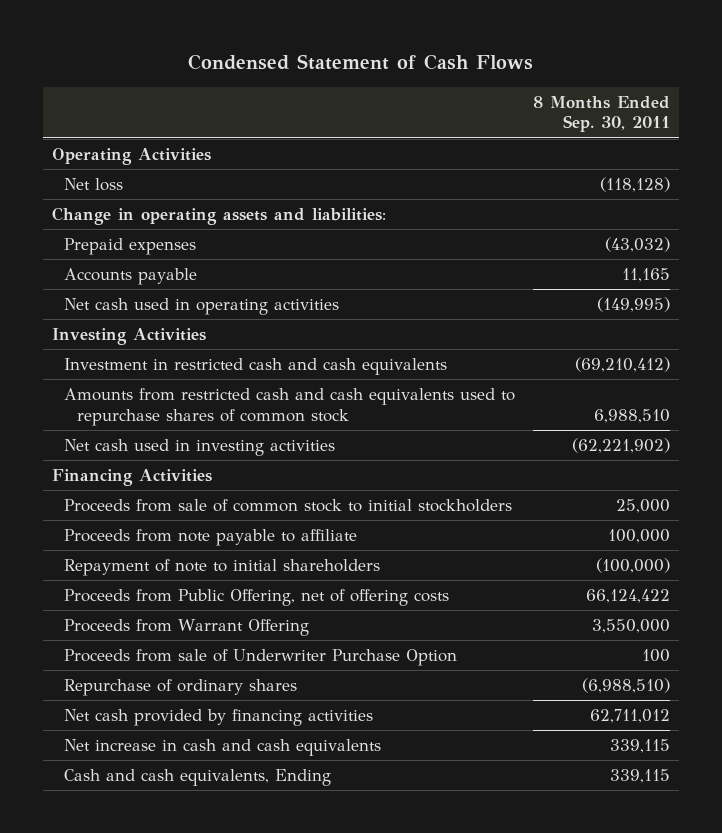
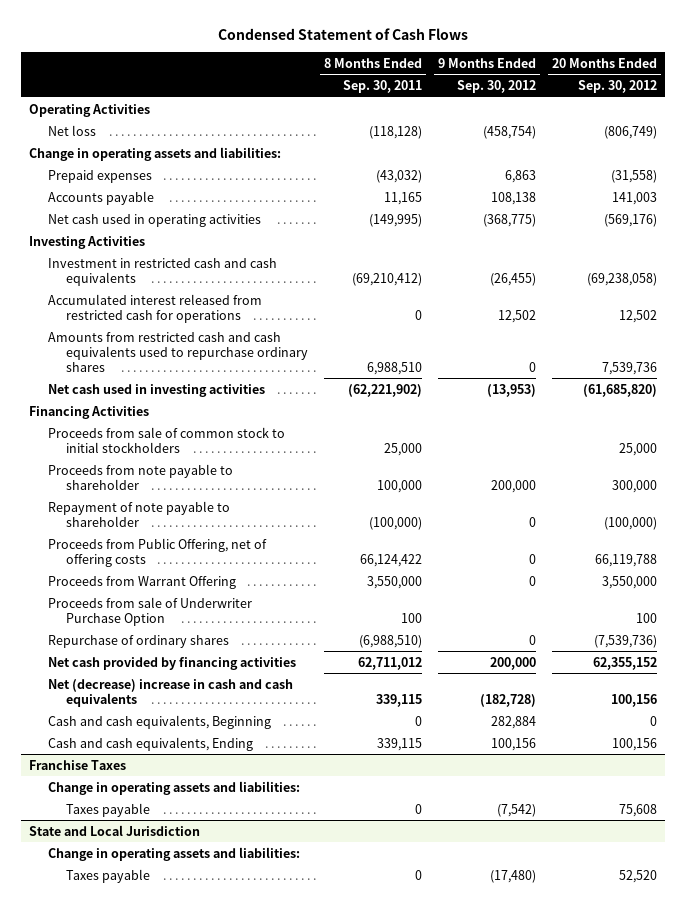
- | 8 Months Ended Sep. 30, 2011
+ | 8 Months Ended Sep. 30, 2011 | 9 Months Ended Sep. 30, 2012 | 20 Months Ended Sep. 30, 2012
- Amounts from restricted cash and cash equivalents used to repurchase shares of common stock | 6,988,510
+ Accumulated interest released from restricted cash for operations | 0 | 12,502 | 12,502
+ Amounts from restricted cash and cash equivalents used to repurchase ordinary shares | 6,988,510 | 0 | 7,539,736
- Proceeds from note payable to affiliate | 100,000
- Repayment of note to initial shareholders | (100,000)
+ Proceeds from note payable to shareholder | 100,000 | 200,000 | 300,000
+ Repayment of note payable to shareholder | (100,000) | 0 | (100,000)
- Net increase in cash and cash equivalents | 339,115
+ Net (decrease) increase in cash and cash equivalents | 339,115 | (182,728) | 100,156
+ Cash and cash equivalents, Beginning | 0 | 282,884 | 0
+ Franchise Taxes
+ Change in operating assets and liabilities:
+ Taxes payable | 0 | (7,542) | 75,608
+ State and Local Jurisdiction
+ Change in operating assets and liabilities:
+ Taxes payable | 0 | (17,480) | 52,520

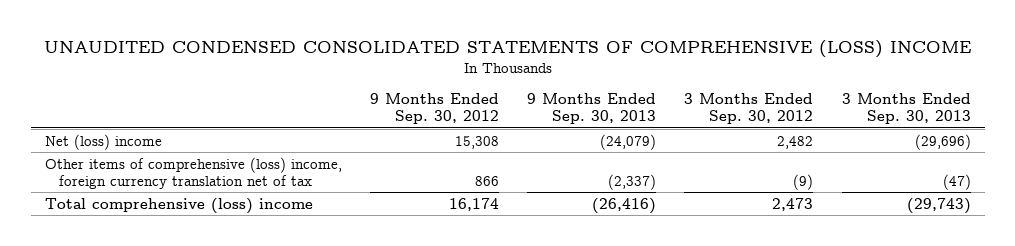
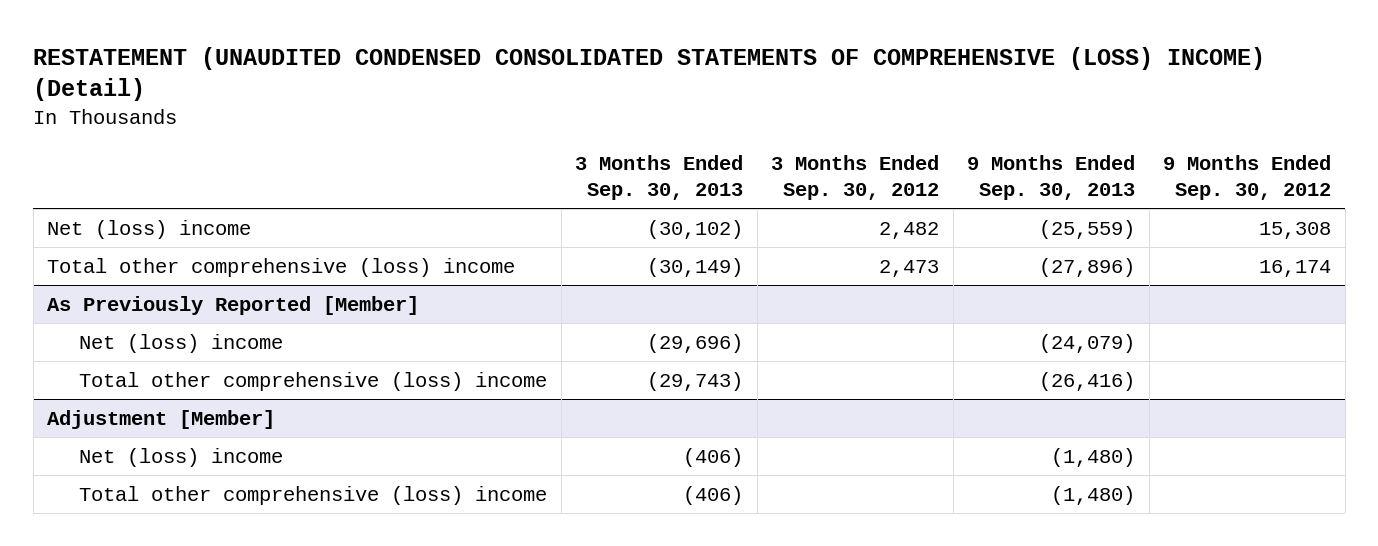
- UNAUDITED CONDENSED CONSOLIDATED STATEMENTS OF COMPREHENSIVE (LOSS) INCOME
+ RESTATEMENT (UNAUDITED CONDENSED CONSOLIDATED STATEMENTS OF COMPREHENSIVE (LOSS) INCOME) (Detail)
- | 9 Months Ended Sep. 30, 2012 | 9 Months Ended Sep. 30, 2013 | 3 Months Ended Sep. 30, 2012 | 3 Months Ended Sep. 30, 2013
+ | 3 Months Ended Sep. 30, 2013 | 3 Months Ended Sep. 30, 2012 | 9 Months Ended Sep. 30, 2013 | 9 Months Ended Sep. 30, 2012
- Net (loss) income | 15,308 | (24,079) | 2,482 | (29,696)
- Other items of comprehensive (loss) income, foreign currency translation net of tax | 866 | (2,337) | (9) | (47)
- Total comprehensive (loss) income | 16,174 | (26,416) | 2,473 | (29,743)
+ Net (loss) income | (30,102) | 2,482 | (25,559) | 15,308
+ Total other comprehensive (loss) income | (30,149) | 2,473 | (27,896) | 16,174
+ As Previously Reported [Member]
+ Net (loss) income | (29,696) | | (24,079) |
+ Total other comprehensive (loss) income | (29,743) | | (26,416) |
+ Adjustment [Member]
+ Net (loss) income | (406) | | (1,480) |
+ Total other comprehensive (loss) income | (406) | | (1,480) |

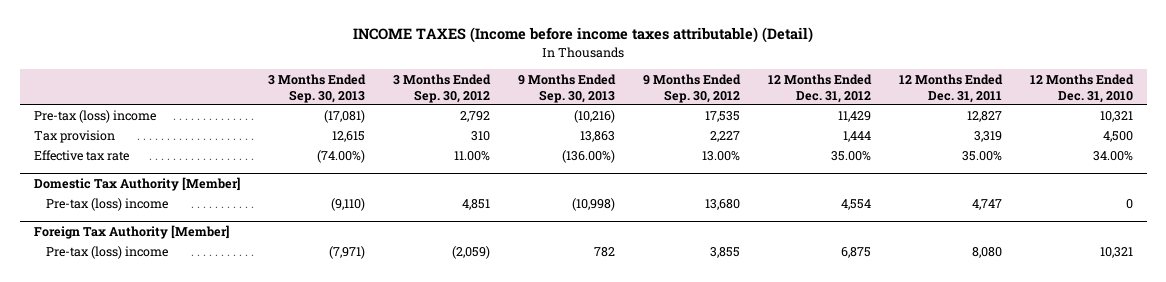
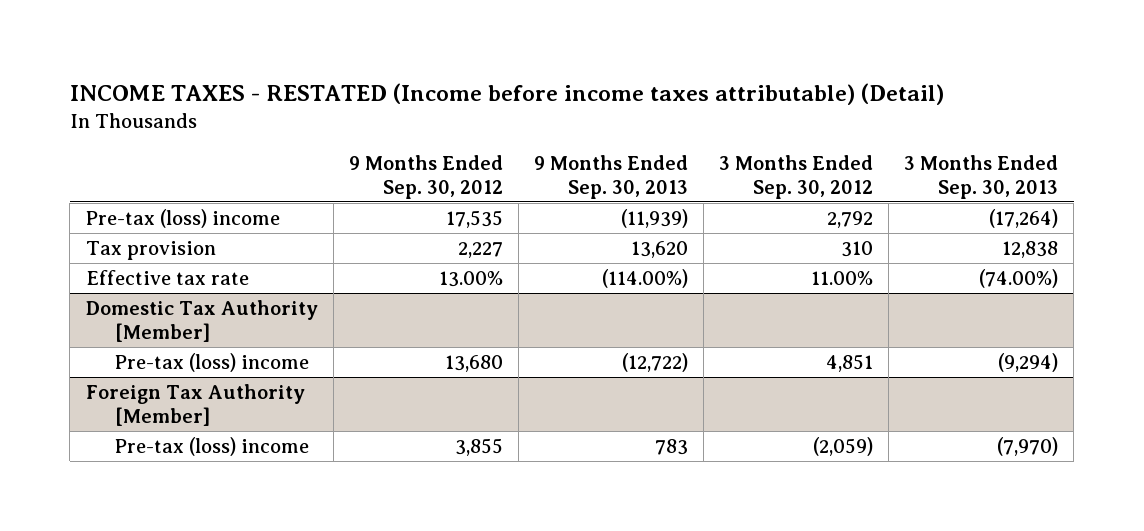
- INCOME TAXES (Income before income taxes attributable) (Detail)
+ INCOME TAXES - RESTATED (Income before income taxes attributable) (Detail)
- | 3 Months Ended Sep. 30, 2013 | 3 Months Ended Sep. 30, 2012 | 9 Months Ended Sep. 30, 2013 | 9 Months Ended Sep. 30, 2012 | 12 Months Ended Dec. 31, 2012 | 12 Months Ended Dec. 31, 2011 | 12 Months Ended Dec. 31, 2010
+ | 9 Months Ended Sep. 30, 2012 | 9 Months Ended Sep. 30, 2013 | 3 Months Ended Sep. 30, 2012 | 3 Months Ended Sep. 30, 2013
- Pre-tax (loss) income | (17,081) | 2,792 | (10,216) | 17,535 | 11,429 | 12,827 | 10,321
- Tax provision | 12,615 | 310 | 13,863 | 2,227 | 1,444 | 3,319 | 4,500
- Effective tax rate | (74.00%) | 11.00% | (136.00%) | 13.00% | 35.00% | 35.00% | 34.00%
+ Pre-tax (loss) income | 17,535 | (11,939) | 2,792 | (17,264)
+ Tax provision | 2,227 | 13,620 | 310 | 12,838
+ Effective tax rate | 13.00% | (114.00%) | 11.00% | (74.00%)
@ Domestic Tax Authority [Member]
- Pre-tax (loss) income | (9,110) | 4,851 | (10,998) | 13,680 | 4,554 | 4,747 | 0
+ Pre-tax (loss) income | 13,680 | (12,722) | 4,851 | (9,294)
@ Foreign Tax Authority [Member]
- Pre-tax (loss) income | (7,971) | (2,059) | 782 | 3,855 | 6,875 | 8,080 | 10,321
+ Pre-tax (loss) income | 3,855 | 783 | (2,059) | (7,970)

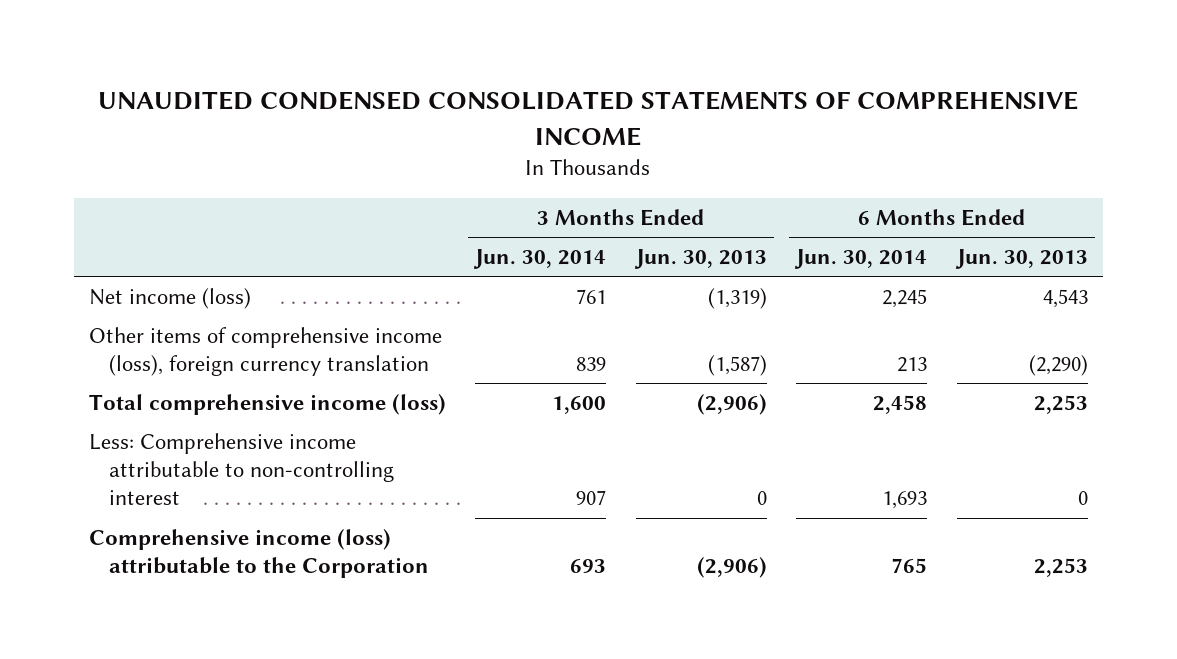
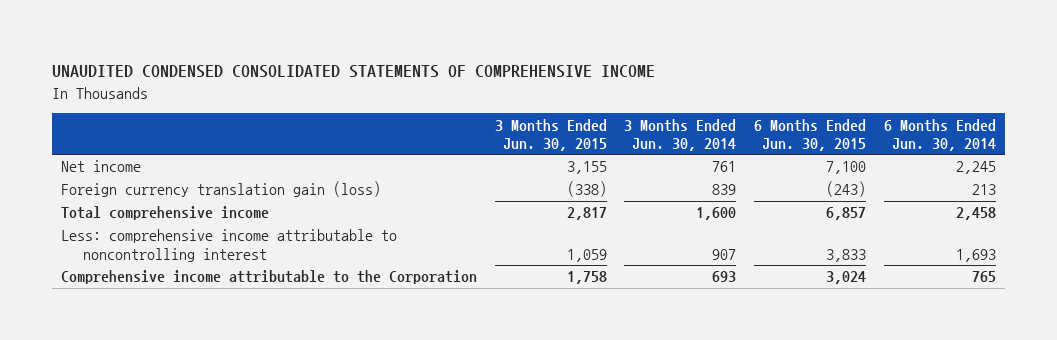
- | 3 Months Ended Jun. 30, 2014 | 3 Months Ended Jun. 30, 2013 | 6 Months Ended Jun. 30, 2014 | 6 Months Ended Jun. 30, 2013
+ | 3 Months Ended Jun. 30, 2015 | 3 Months Ended Jun. 30, 2014 | 6 Months Ended Jun. 30, 2015 | 6 Months Ended Jun. 30, 2014
- Net income (loss) | 761 | (1,319) | 2,245 | 4,543
- Other items of comprehensive income (loss), foreign currency translation | 839 | (1,587) | 213 | (2,290)
- Total comprehensive income (loss) | 1,600 | (2,906) | 2,458 | 2,253
- Less: Comprehensive income attributable to non-controlling interest | 907 | 0 | 1,693 | 0
- Comprehensive income (loss) attributable to the Corporation | 693 | (2,906) | 765 | 2,253
+ Net income | 3,155 | 761 | 7,100 | 2,245
+ Foreign currency translation gain (loss) | (338) | 839 | (243) | 213
+ Total comprehensive income | 2,817 | 1,600 | 6,857 | 2,458
+ Less: comprehensive income attributable to noncontrolling interest | 1,059 | 907 | 3,833 | 1,693
+ Comprehensive income attributable to the Corporation | 1,758 | 693 | 3,024 | 765

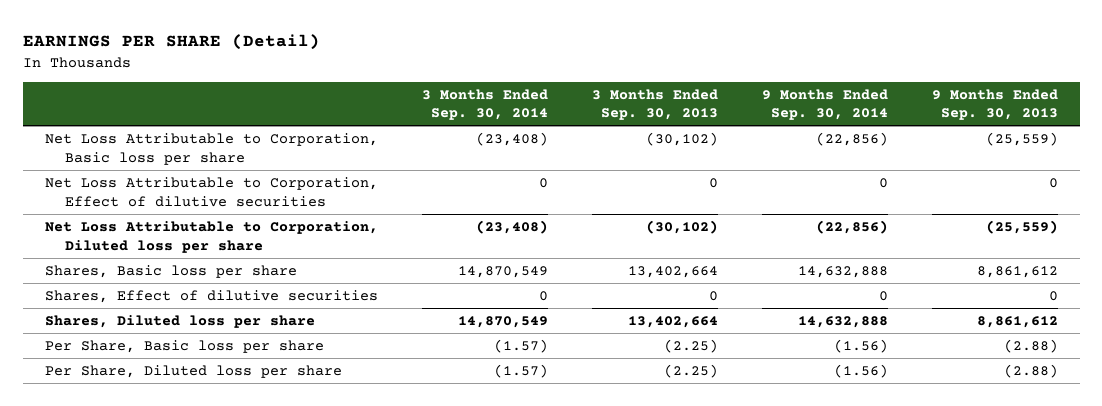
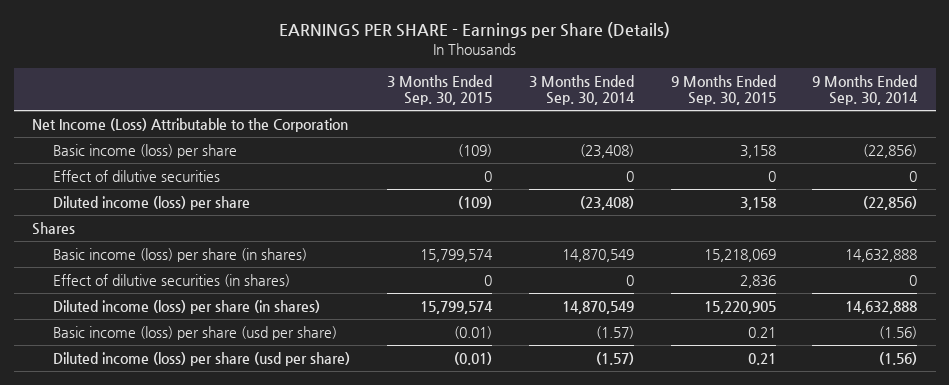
- EARNINGS PER SHARE (Detail)
+ EARNINGS PER SHARE - Earnings per Share (Details)
- | 3 Months Ended Sep. 30, 2014 | 3 Months Ended Sep. 30, 2013 | 9 Months Ended Sep. 30, 2014 | 9 Months Ended Sep. 30, 2013
+ | 3 Months Ended Sep. 30, 2015 | 3 Months Ended Sep. 30, 2014 | 9 Months Ended Sep. 30, 2015 | 9 Months Ended Sep. 30, 2014
- Net Loss Attributable to Corporation, Basic loss per share | (23,408) | (30,102) | (22,856) | (25,559)
- Net Loss Attributable to Corporation, Effect of dilutive securities | 0 | 0 | 0 | 0
- Net Loss Attributable to Corporation, Diluted loss per share | (23,408) | (30,102) | (22,856) | (25,559)
- Shares, Basic loss per share | 14,870,549 | 13,402,664 | 14,632,888 | 8,861,612
- Shares, Effect of dilutive securities | 0 | 0 | 0 | 0
- Shares, Diluted loss per share | 14,870,549 | 13,402,664 | 14,632,888 | 8,861,612
- Per Share, Basic loss per share | (1.57) | (2.25) | (1.56) | (2.88)
- Per Share, Diluted loss per share | (1.57) | (2.25) | (1.56) | (2.88)
+ Net Income (Loss) Attributable to the Corporation
+ Basic income (loss) per share | (109) | (23,408) | 3,158 | (22,856)
+ Effect of dilutive securities | 0 | 0 | 0 | 0
+ Diluted income (loss) per share | (109) | (23,408) | 3,158 | (22,856)
+ Shares
+ Basic income (loss) per share (in shares) | 15,799,574 | 14,870,549 | 15,218,069 | 14,632,888
+ Effect of dilutive securities (in shares) | 0 | 0 | 2,836 | 0
+ Diluted income (loss) per share (in shares) | 15,799,574 | 14,870,549 | 15,220,905 | 14,632,888
+ Basic income (loss) per share (usd per share) | (0.01) | (1.57) | 0.21 | (1.56)
+ Diluted income (loss) per share (usd per share) | (0.01) | (1.57) | 0.21 | (1.56)

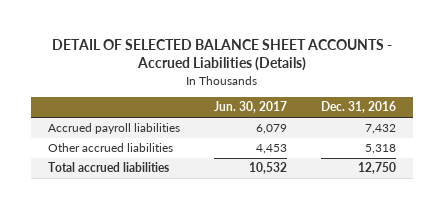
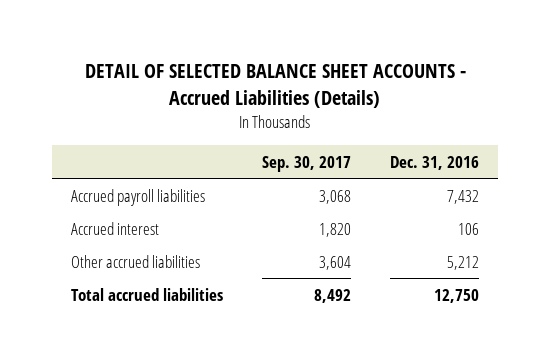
- | Jun. 30, 2017 | Dec. 31, 2016
+ | Sep. 30, 2017 | Dec. 31, 2016
- Other accrued liabilities | 4,453 | 5,318
+ Accrued interest | 1,820 | 106
+ Other accrued liabilities | 3,604 | 5,212

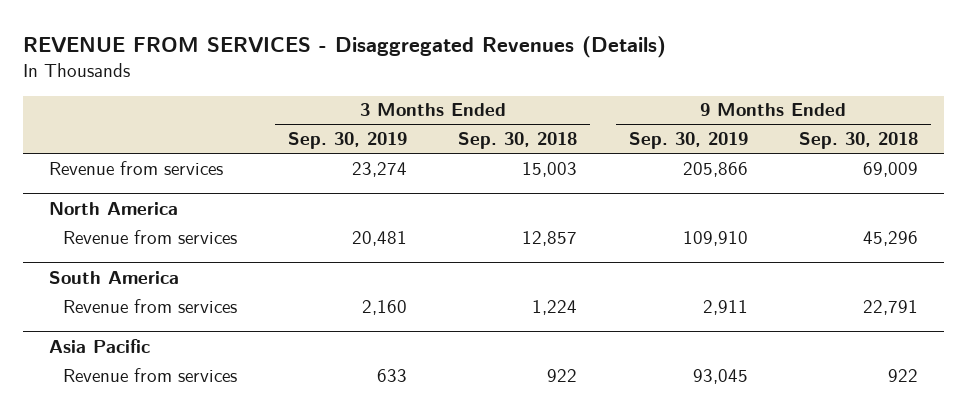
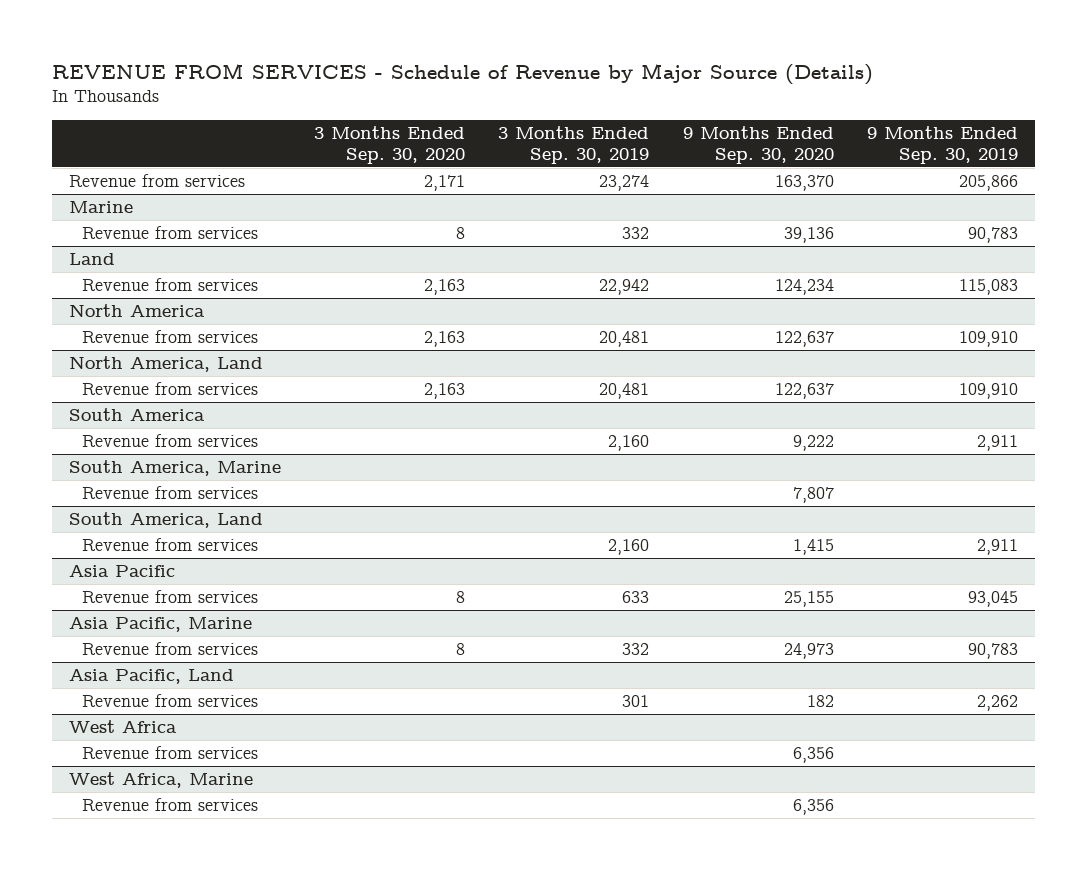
- REVENUE FROM SERVICES - Disaggregated Revenues (Details)
+ REVENUE FROM SERVICES - Schedule of Revenue by Major Source (Details)
- | 3 Months Ended Sep. 30, 2019 | 3 Months Ended Sep. 30, 2018 | 9 Months Ended Sep. 30, 2019 | 9 Months Ended Sep. 30, 2018
+ | 3 Months Ended Sep. 30, 2020 | 3 Months Ended Sep. 30, 2019 | 9 Months Ended Sep. 30, 2020 | 9 Months Ended Sep. 30, 2019
+ Marine
+ Revenue from services | 8 | 332 | 39,136 | 90,783
+ Land
+ Revenue from services | 2,163 | 22,942 | 124,234 | 115,083
+ North America, Land
+ Revenue from services | 2,163 | 20,481 | 122,637 | 109,910
+ South America, Marine
+ Revenue from services | | | 7,807 |
+ South America, Land
+ Revenue from services | | 2,160 | 1,415 | 2,911
+ Asia Pacific, Marine
+ Revenue from services | 8 | 332 | 24,973 | 90,783
+ Asia Pacific, Land
+ Revenue from services | | 301 | 182 | 2,262
+ West Africa
+ Revenue from services | | | 6,356 |
+ West Africa, Marine
+ Revenue from services | | | 6,356 |

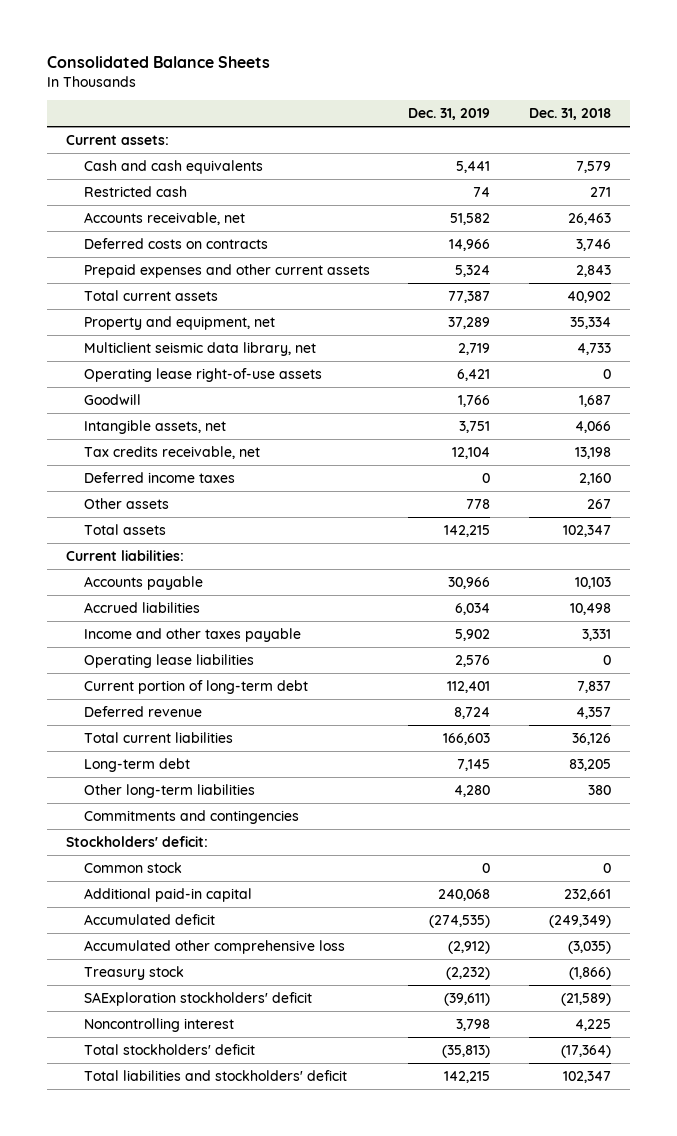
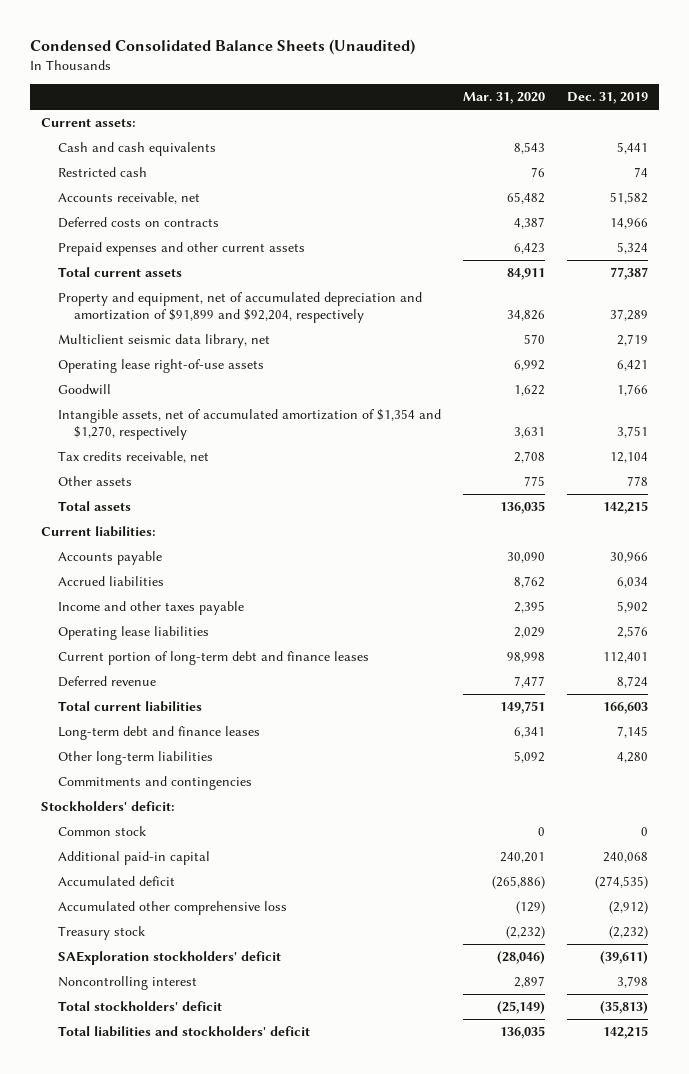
- Consolidated Balance Sheets
+ Condensed Consolidated Balance Sheets (Unaudited)
- | Dec. 31, 2019 | Dec. 31, 2018
+ | Mar. 31, 2020 | Dec. 31, 2019
- Property and equipment, net | 37,289 | 35,334
+ Property and equipment, net of accumulated depreciation and amortization of $91,899 and $92,204, respectively | 34,826 | 37,289
- Intangible assets, net | 3,751 | 4,066
+ Intangible assets, net of accumulated amortization of $1,354 and $1,270, respectively | 3,631 | 3,751
- Deferred income taxes | 0 | 2,160
- Current portion of long-term debt | 112,401 | 7,837
+ Current portion of long-term debt and finance leases | 98,998 | 112,401
- Long-term debt | 7,145 | 83,205
+ Long-term debt and finance leases | 6,341 | 7,145

